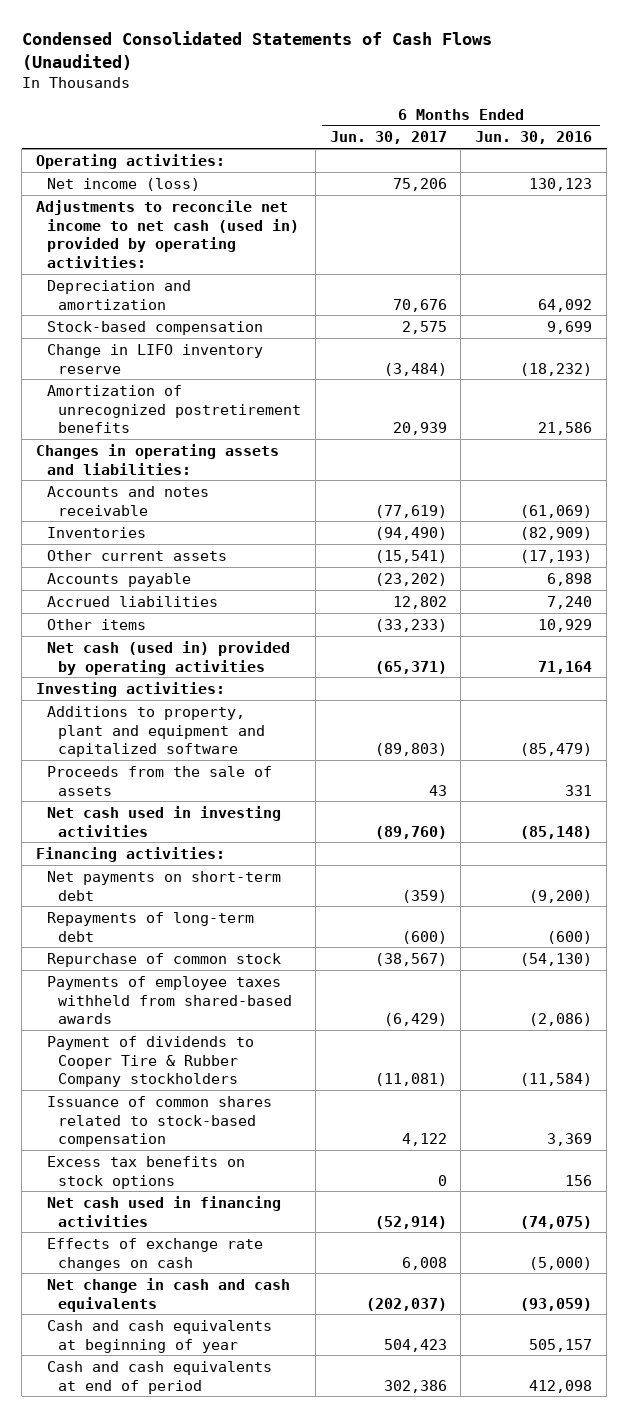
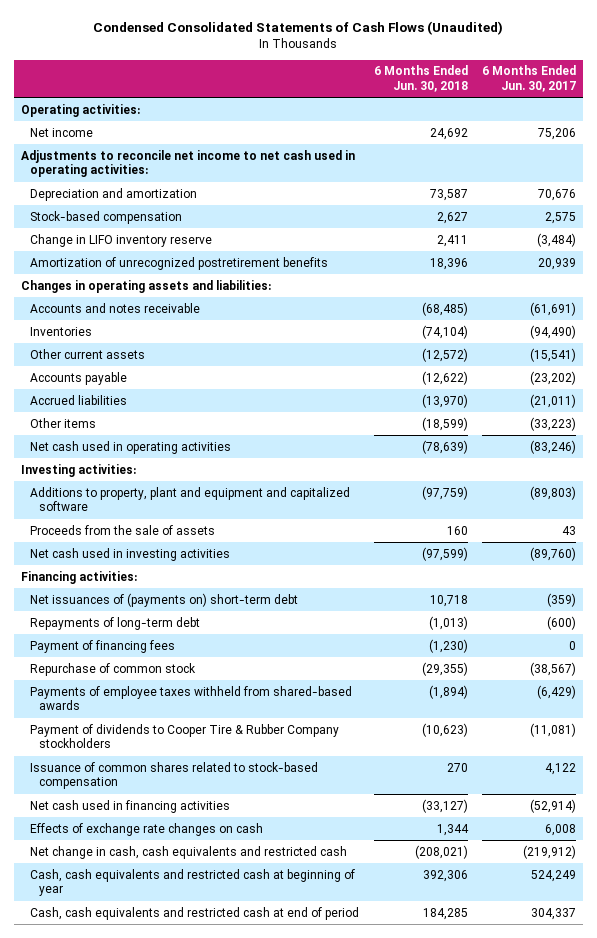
- | 6 Months Ended Jun. 30, 2017 | 6 Months Ended Jun. 30, 2016
+ | 6 Months Ended Jun. 30, 2018 | 6 Months Ended Jun. 30, 2017
- Net income (loss) | 75,206 | 130,123
- Adjustments to reconcile net income to net cash (used in) provided by operating activities:
+ Net income | 24,692 | 75,206
+ Adjustments to reconcile net income to net cash used in operating activities:
- Accounts and notes receivable | (77,619) | (61,069)
+ Accounts and notes receivable | (68,485) | (61,691)
- Accrued liabilities | 12,802 | 7,240
- Other items | (33,233) | 10,929
- Net cash (used in) provided by operating activities | (65,371) | 71,164
+ Accrued liabilities | (13,970) | (21,011)
+ Other items | (18,599) | (33,223)
+ Net cash used in operating activities | (78,639) | (83,246)
- Net payments on short-term debt | (359) | (9,200)
+ Net issuances of (payments on) short-term debt | 10,718 | (359)
+ Payment of financing fees | (1,230) | 0
- Excess tax benefits on stock options | 0 | 156
- Net change in cash and cash equivalents | (202,037) | (93,059)
- Cash and cash equivalents at beginning of year | 504,423 | 505,157
- Cash and cash equivalents at end of period | 302,386 | 412,098
+ Net change in cash, cash equivalents and restricted cash | (208,021) | (219,912)
+ Cash, cash equivalents and restricted cash at beginning of year | 392,306 | 524,249
+ Cash, cash equivalents and restricted cash at end of period | 184,285 | 304,337

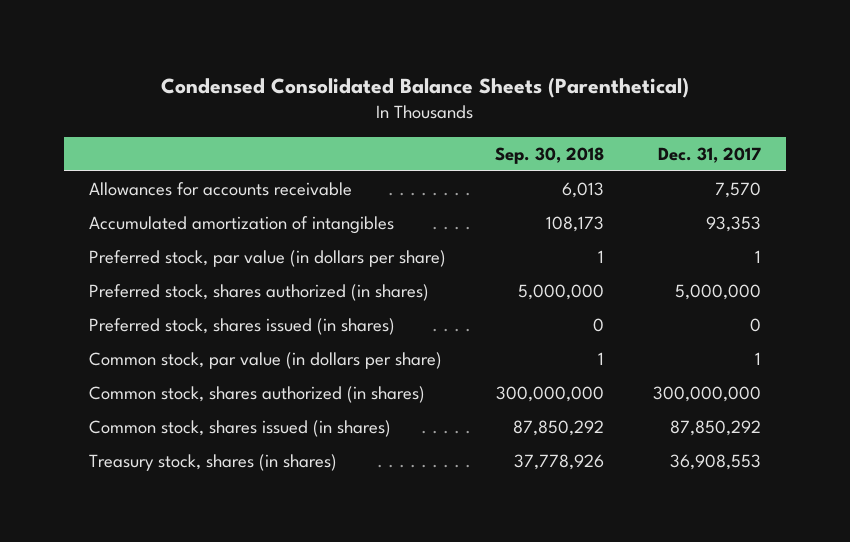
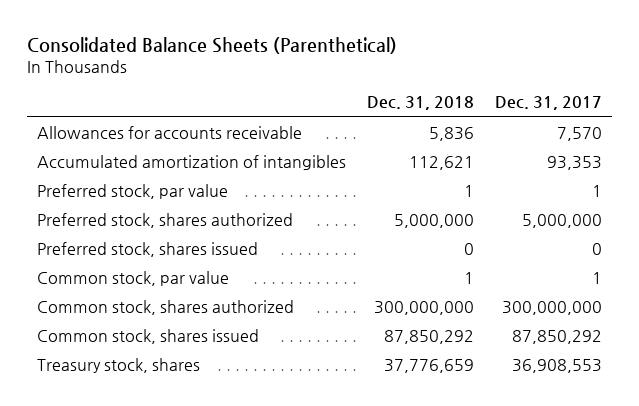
- Condensed Consolidated Balance Sheets (Parenthetical)
+ Consolidated Balance Sheets (Parenthetical)
- | Sep. 30, 2018 | Dec. 31, 2017
+ | Dec. 31, 2018 | Dec. 31, 2017
- Preferred stock, par value (in dollars per share) | 1 | 1
- Preferred stock, shares authorized (in shares) | 5,000,000 | 5,000,000
- Preferred stock, shares issued (in shares) | 0 | 0
- Common stock, par value (in dollars per share) | 1 | 1
- Common stock, shares authorized (in shares) | 300,000,000 | 300,000,000
- Common stock, shares issued (in shares) | 87,850,292 | 87,850,292
- Treasury stock, shares (in shares) | 37,778,926 | 36,908,553
+ Preferred stock, par value | 1 | 1
+ Preferred stock, shares authorized | 5,000,000 | 5,000,000
+ Preferred stock, shares issued | 0 | 0
+ Common stock, par value | 1 | 1
+ Common stock, shares authorized | 300,000,000 | 300,000,000
+ Common stock, shares issued | 87,850,292 | 87,850,292
+ Treasury stock, shares | 37,776,659 | 36,908,553

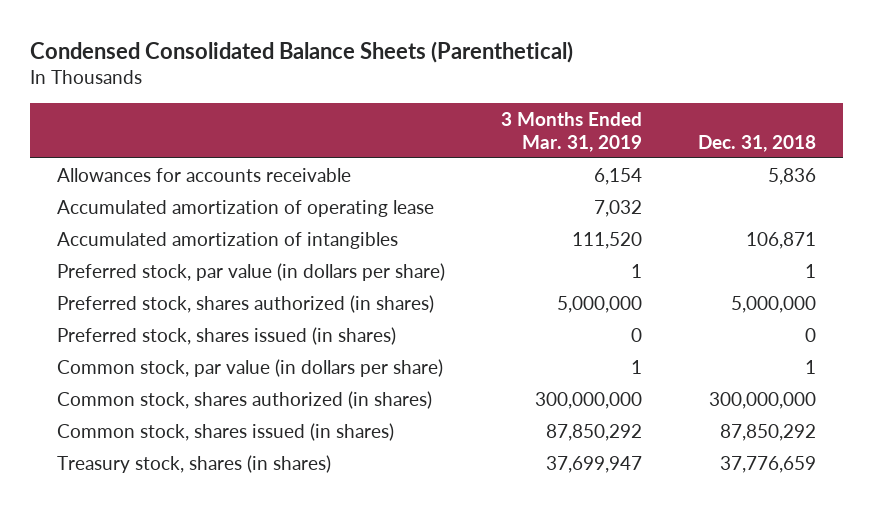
- Consolidated Balance Sheets (Parenthetical)
+ Condensed Consolidated Balance Sheets (Parenthetical)
- | Dec. 31, 2018 | Dec. 31, 2017
+ | 3 Months Ended Mar. 31, 2019 | Dec. 31, 2018
- Accumulated amortization of intangibles | 112,621 | 93,353
- Preferred stock, par value | 1 | 1
- Preferred stock, shares authorized | 5,000,000 | 5,000,000
- Preferred stock, shares issued | 0 | 0
- Common stock, par value | 1 | 1
- Common stock, shares authorized | 300,000,000 | 300,000,000
- Common stock, shares issued | 87,850,292 | 87,850,292
- Treasury stock, shares | 37,776,659 | 36,908,553
+ Accumulated amortization of operating lease | 7,032 |
+ Accumulated amortization of intangibles | 111,520 | 106,871
+ Preferred stock, par value (in dollars per share) | 1 | 1
+ Preferred stock, shares authorized (in shares) | 5,000,000 | 5,000,000
+ Preferred stock, shares issued (in shares) | 0 | 0
+ Common stock, par value (in dollars per share) | 1 | 1
+ Common stock, shares authorized (in shares) | 300,000,000 | 300,000,000
+ Common stock, shares issued (in shares) | 87,850,292 | 87,850,292
+ Treasury stock, shares (in shares) | 37,699,947 | 37,776,659

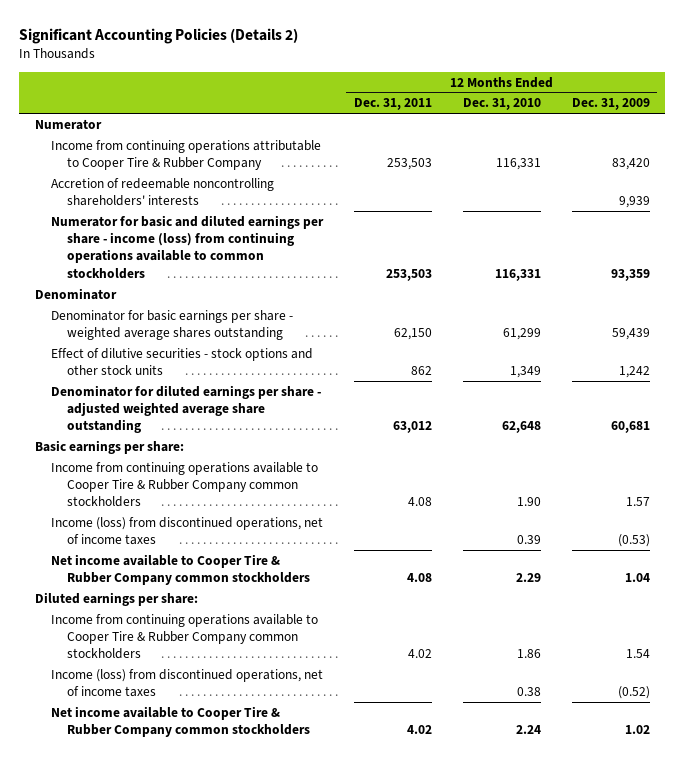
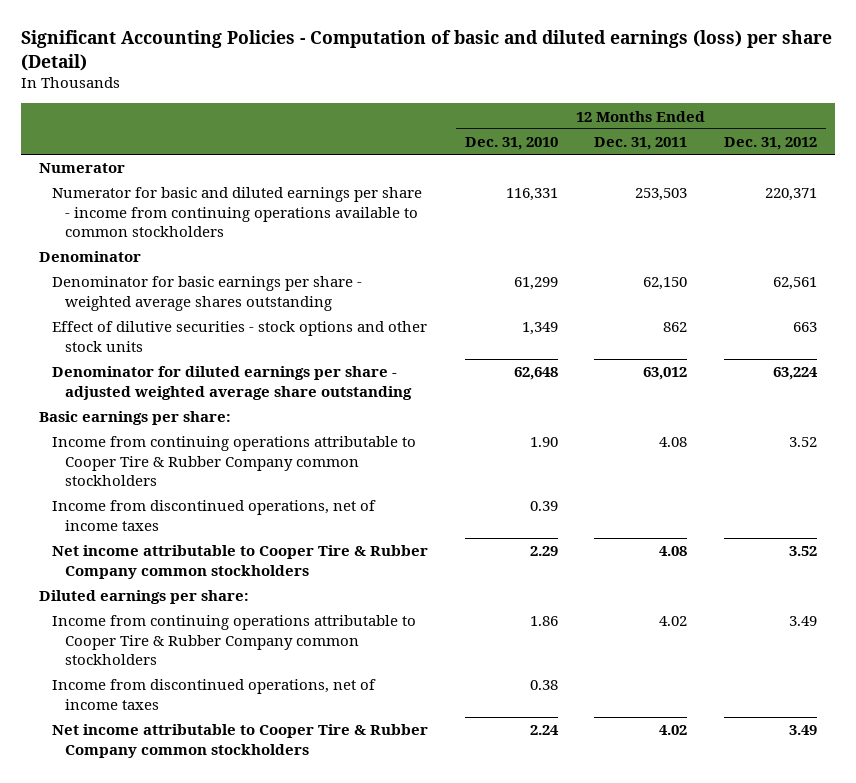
- Significant Accounting Policies (Details 2)
+ Significant Accounting Policies - Computation of basic and diluted earnings (loss) per share (Detail)
- | 12 Months Ended Dec. 31, 2011 | 12 Months Ended Dec. 31, 2010 | 12 Months Ended Dec. 31, 2009
+ | 12 Months Ended Dec. 31, 2010 | 12 Months Ended Dec. 31, 2011 | 12 Months Ended Dec. 31, 2012
- Income from continuing operations attributable to Cooper Tire & Rubber Company | 253,503 | 116,331 | 83,420
- Accretion of redeemable noncontrolling shareholders' interests | | | 9,939
- Numerator for basic and diluted earnings per share - income (loss) from continuing operations available to common stockholders | 253,503 | 116,331 | 93,359
+ Numerator for basic and diluted earnings per share - income from continuing operations available to common stockholders | 116,331 | 253,503 | 220,371
- Income from continuing operations available to Cooper Tire & Rubber Company common stockholders | 4.08 | 1.90 | 1.57
- Income (loss) from discontinued operations, net of income taxes | | 0.39 | (0.53)
- Net income available to Cooper Tire & Rubber Company common stockholders | 4.08 | 2.29 | 1.04
+ Income from continuing operations attributable to Cooper Tire & Rubber Company common stockholders | 1.90 | 4.08 | 3.52
+ Income from discontinued operations, net of income taxes | 0.39 | |
+ Net income attributable to Cooper Tire & Rubber Company common stockholders | 2.29 | 4.08 | 3.52
- Income from continuing operations available to Cooper Tire & Rubber Company common stockholders | 4.02 | 1.86 | 1.54
- Income (loss) from discontinued operations, net of income taxes | | 0.38 | (0.52)
- Net income available to Cooper Tire & Rubber Company common stockholders | 4.02 | 2.24 | 1.02
+ Income from continuing operations attributable to Cooper Tire & Rubber Company common stockholders | 1.86 | 4.02 | 3.49
+ Income from discontinued operations, net of income taxes | 0.38 | |
+ Net income attributable to Cooper Tire & Rubber Company common stockholders | 2.24 | 4.02 | 3.49

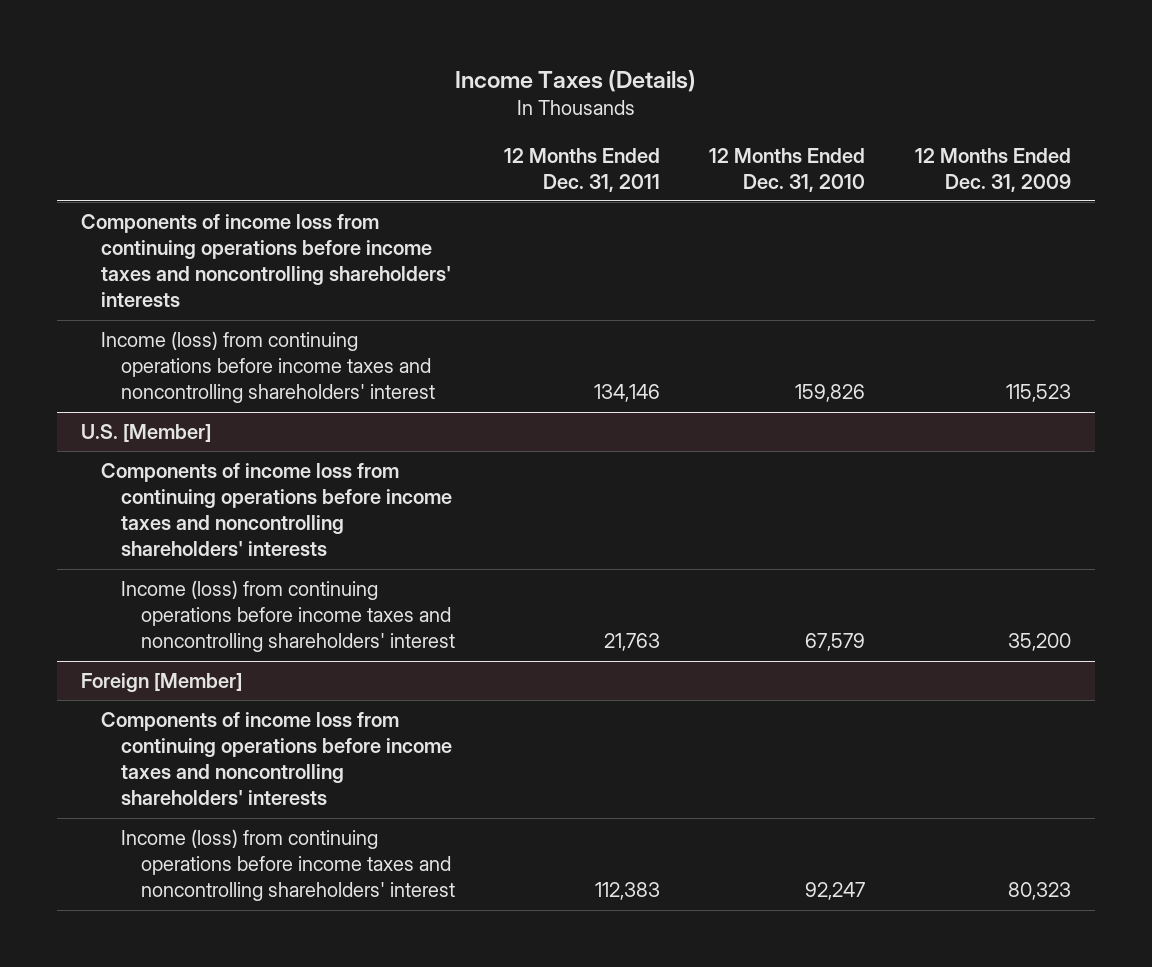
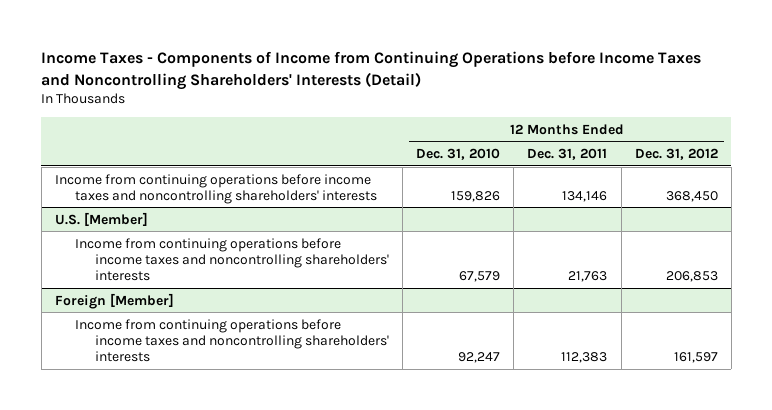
- Income Taxes (Details)
+ Income Taxes - Components of Income from Continuing Operations before Income Taxes and Noncontrolling Shareholders' Interests (Detail)
- | 12 Months Ended Dec. 31, 2011 | 12 Months Ended Dec. 31, 2010 | 12 Months Ended Dec. 31, 2009
+ | 12 Months Ended Dec. 31, 2010 | 12 Months Ended Dec. 31, 2011 | 12 Months Ended Dec. 31, 2012
- Components of income loss from continuing operations before income taxes and noncontrolling shareholders' interests
- Income (loss) from continuing operations before income taxes and noncontrolling shareholders' interest | 134,146 | 159,826 | 115,523
+ Income from continuing operations before income taxes and noncontrolling shareholders' interests | 159,826 | 134,146 | 368,450
@ U.S. [Member]
- Components of income loss from continuing operations before income taxes and noncontrolling shareholders' interests
- Income (loss) from continuing operations before income taxes and noncontrolling shareholders' interest | 21,763 | 67,579 | 35,200
+ Income from continuing operations before income taxes and noncontrolling shareholders' interests | 67,579 | 21,763 | 206,853
@ Foreign [Member]
- Components of income loss from continuing operations before income taxes and noncontrolling shareholders' interests
- Income (loss) from continuing operations before income taxes and noncontrolling shareholders' interest | 112,383 | 92,247 | 80,323
+ Income from continuing operations before income taxes and noncontrolling shareholders' interests | 92,247 | 112,383 | 161,597

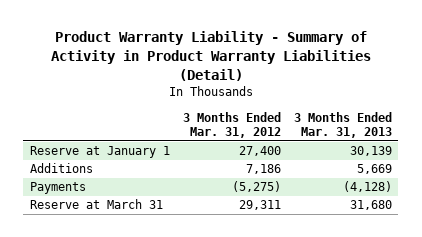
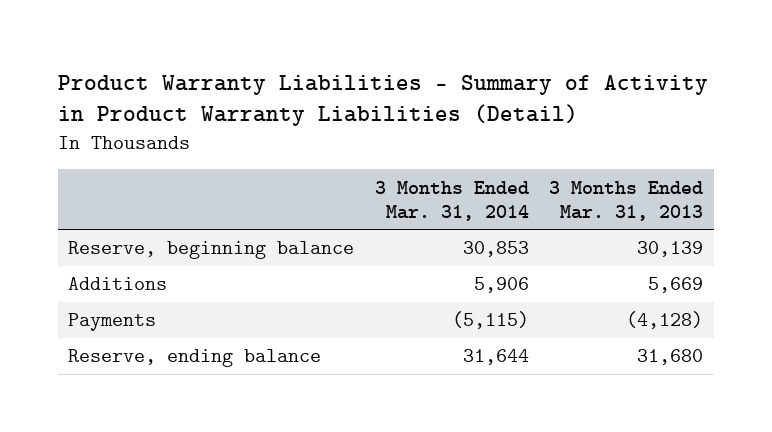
- Product Warranty Liability - Summary of Activity in Product Warranty Liabilities (Detail)
+ Product Warranty Liabilities - Summary of Activity in Product Warranty Liabilities (Detail)
- | 3 Months Ended Mar. 31, 2012 | 3 Months Ended Mar. 31, 2013
+ | 3 Months Ended Mar. 31, 2014 | 3 Months Ended Mar. 31, 2013
- Reserve at January 1 | 27,400 | 30,139
+ Reserve, beginning balance | 30,853 | 30,139
- Reserve at March 31 | 29,311 | 31,680
+ Reserve, ending balance | 31,644 | 31,680

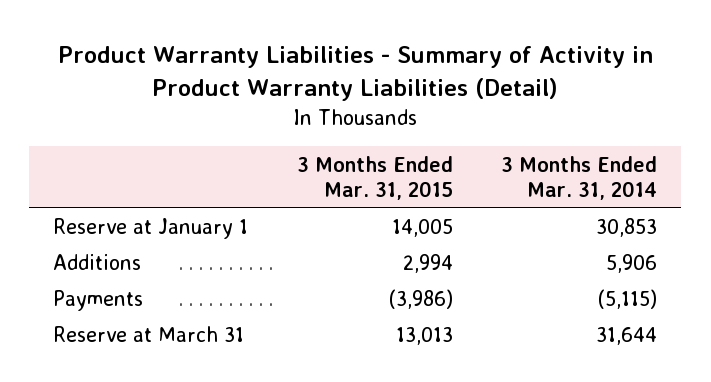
- | 3 Months Ended Mar. 31, 2014 | 3 Months Ended Mar. 31, 2013
+ | 3 Months Ended Mar. 31, 2015 | 3 Months Ended Mar. 31, 2014
- Reserve, beginning balance | 30,853 | 30,139
+ Reserve at January 1 | 14,005 | 30,853
- Reserve, ending balance | 31,644 | 31,680
+ Reserve at March 31 | 13,013 | 31,644

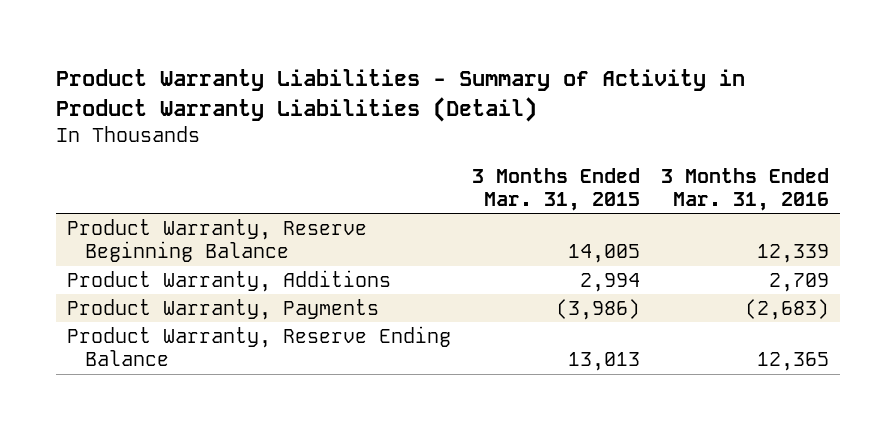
- | 3 Months Ended Mar. 31, 2015 | 3 Months Ended Mar. 31, 2014
+ | 3 Months Ended Mar. 31, 2015 | 3 Months Ended Mar. 31, 2016
- Reserve at January 1 | 14,005 | 30,853
- Additions | 2,994 | 5,906
- Payments | (3,986) | (5,115)
- Reserve at March 31 | 13,013 | 31,644
+ Product Warranty, Reserve Beginning Balance | 14,005 | 12,339
+ Product Warranty, Additions | 2,994 | 2,709
+ Product Warranty, Payments | (3,986) | (2,683)
+ Product Warranty, Reserve Ending Balance | 13,013 | 12,365

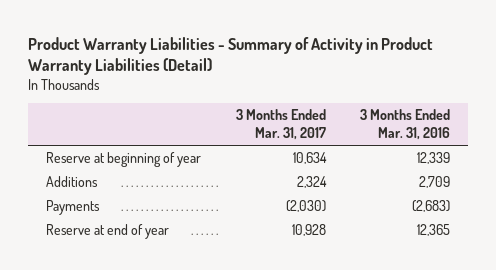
- | 3 Months Ended Mar. 31, 2015 | 3 Months Ended Mar. 31, 2016
+ | 3 Months Ended Mar. 31, 2017 | 3 Months Ended Mar. 31, 2016
- Product Warranty, Reserve Beginning Balance | 14,005 | 12,339
- Product Warranty, Additions | 2,994 | 2,709
- Product Warranty, Payments | (3,986) | (2,683)
- Product Warranty, Reserve Ending Balance | 13,013 | 12,365
+ Reserve at beginning of year | 10,634 | 12,339
+ Additions | 2,324 | 2,709
+ Payments | (2,030) | (2,683)
+ Reserve at end of year | 10,928 | 12,365

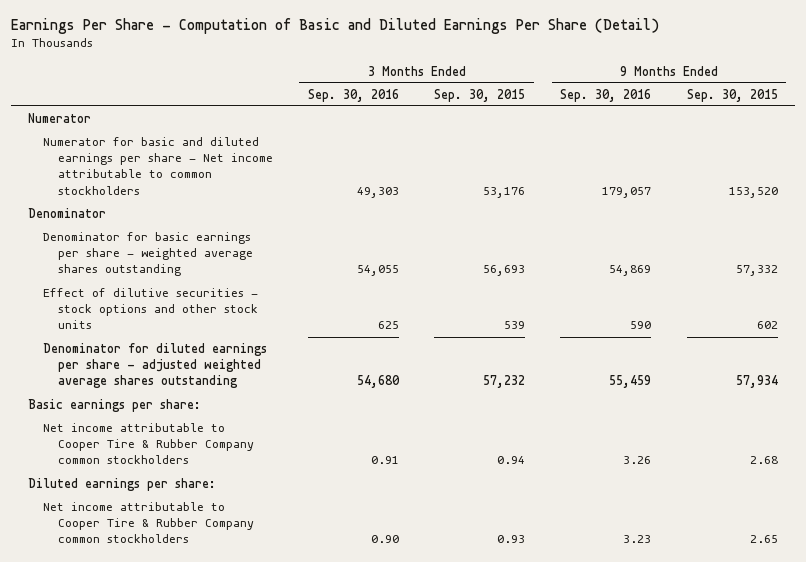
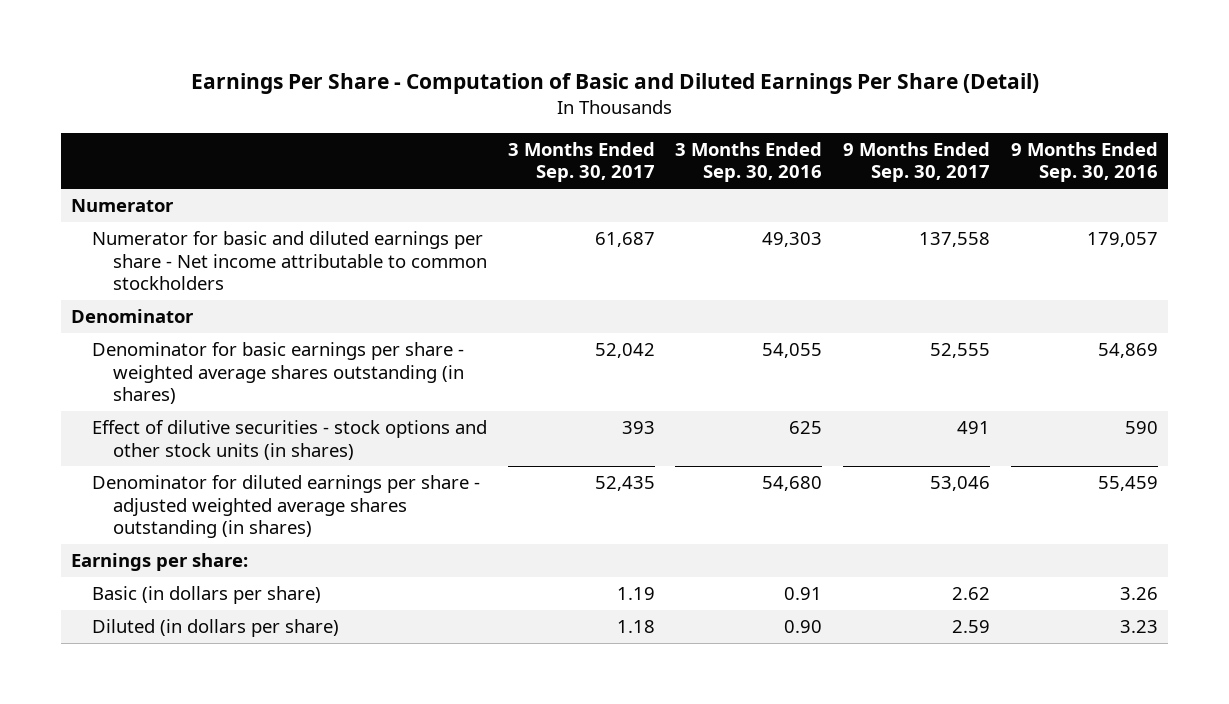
- | 3 Months Ended Sep. 30, 2016 | 3 Months Ended Sep. 30, 2015 | 9 Months Ended Sep. 30, 2016 | 9 Months Ended Sep. 30, 2015
+ | 3 Months Ended Sep. 30, 2017 | 3 Months Ended Sep. 30, 2016 | 9 Months Ended Sep. 30, 2017 | 9 Months Ended Sep. 30, 2016
- Denominator for basic earnings per share - weighted average shares outstanding | 54,055 | 56,693 | 54,869 | 57,332
- Effect of dilutive securities - stock options and other stock units | 625 | 539 | 590 | 602
- Denominator for diluted earnings per share - adjusted weighted average shares outstanding | 54,680 | 57,232 | 55,459 | 57,934
- Basic earnings per share:
- Net income attributable to Cooper Tire & Rubber Company common stockholders | 0.91 | 0.94 | 3.26 | 2.68
- Diluted earnings per share:
- Net income attributable to Cooper Tire & Rubber Company common stockholders | 0.90 | 0.93 | 3.23 | 2.65
+ Denominator for basic earnings per share - weighted average shares outstanding (in shares) | 52,042 | 54,055 | 52,555 | 54,869
+ Effect of dilutive securities - stock options and other stock units (in shares) | 393 | 625 | 491 | 590
+ Denominator for diluted earnings per share - adjusted weighted average shares outstanding (in shares) | 52,435 | 54,680 | 53,046 | 55,459
+ Earnings per share:
+ Basic (in dollars per share) | 1.19 | 0.91 | 2.62 | 3.26
+ Diluted (in dollars per share) | 1.18 | 0.90 | 2.59 | 3.23

